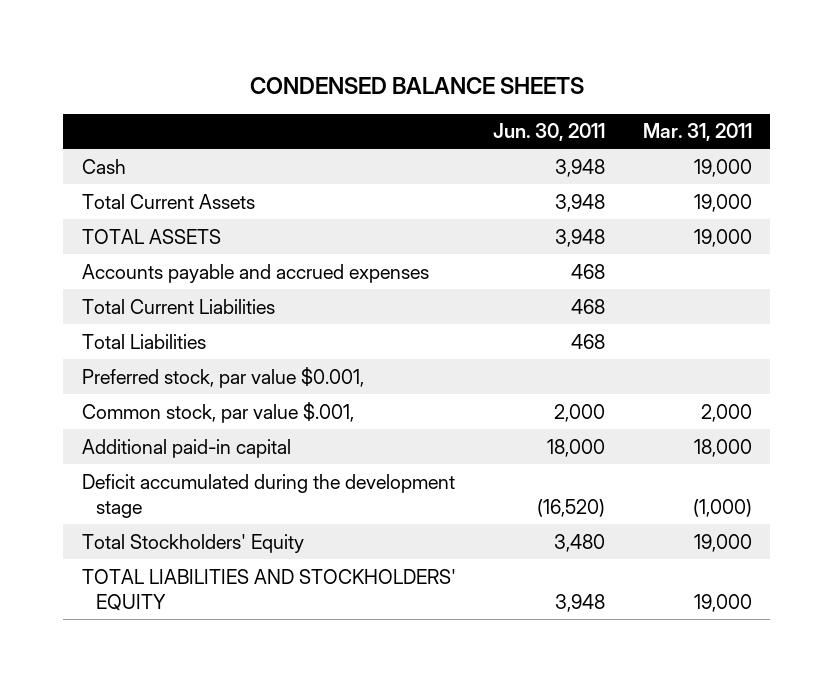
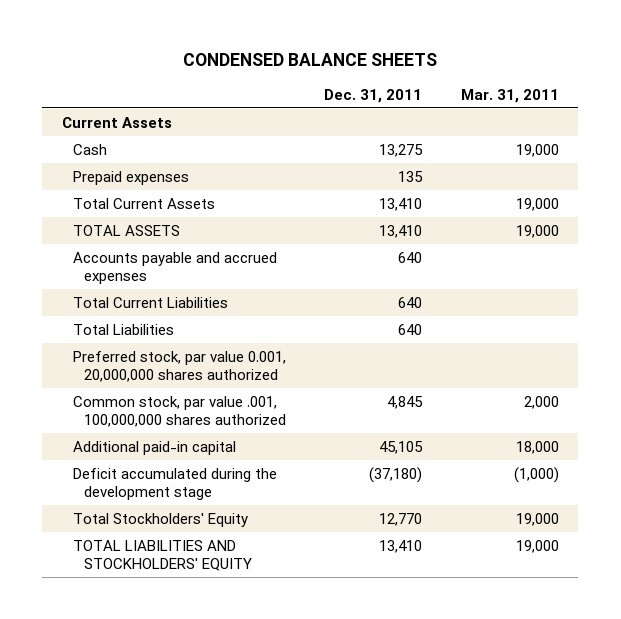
- | Jun. 30, 2011 | Mar. 31, 2011
+ | Dec. 31, 2011 | Mar. 31, 2011
+ Current Assets
+ Prepaid expenses | 135 |
- Preferred stock, par value $0.001,
- Common stock, par value $.001, | 2,000 | 2,000
+ Preferred stock, par value 0.001, 20,000,000 shares authorized
+ Common stock, par value .001, 100,000,000 shares authorized | 4,845 | 2,000

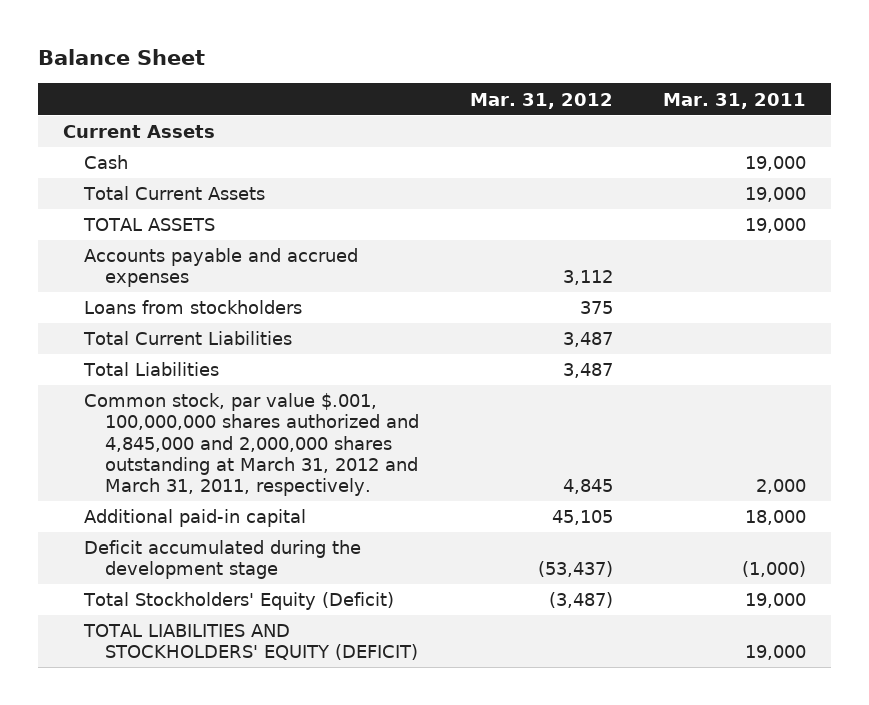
- CONDENSED BALANCE SHEETS
+ Balance Sheet
- | Dec. 31, 2011 | Mar. 31, 2011
+ | Mar. 31, 2012 | Mar. 31, 2011
- Prepaid expenses | 135 |
+ Loans from stockholders | 375 |
- Preferred stock, par value 0.001, 20,000,000 shares authorized
- Common stock, par value .001, 100,000,000 shares authorized | 4,845 | 2,000
+ Common stock, par value $.001, 100,000,000 shares authorized and 4,845,000 and 2,000,000 shares outstanding at March 31, 2012 and March 31, 2011, respectively. | 4,845 | 2,000
- Total Stockholders' Equity | 12,770 | 19,000
- TOTAL LIABILITIES AND STOCKHOLDERS' EQUITY | 13,410 | 19,000
+ Total Stockholders' Equity (Deficit) | (3,487) | 19,000
+ TOTAL LIABILITIES AND STOCKHOLDERS' EQUITY (DEFICIT) | | 19,000

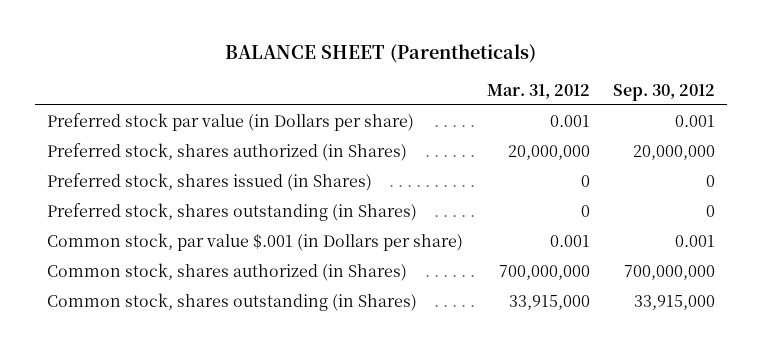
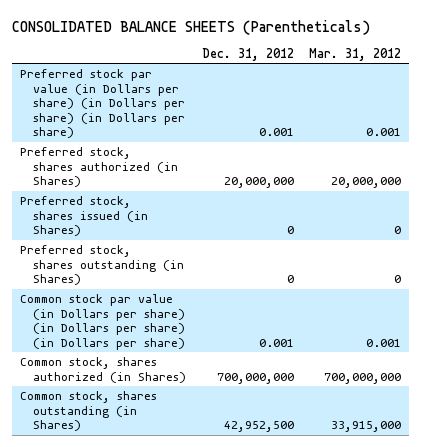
- BALANCE SHEET (Parentheticals)
+ CONSOLIDATED BALANCE SHEETS (Parentheticals)
- | Mar. 31, 2012 | Sep. 30, 2012
+ | Dec. 31, 2012 | Mar. 31, 2012
- Preferred stock par value (in Dollars per share) | 0.001 | 0.001
+ Preferred stock par value (in Dollars per share) (in Dollars per share) (in Dollars per share) | 0.001 | 0.001
- Common stock, par value $.001 (in Dollars per share) | 0.001 | 0.001
+ Common stock par value (in Dollars per share) (in Dollars per share) (in Dollars per share) | 0.001 | 0.001

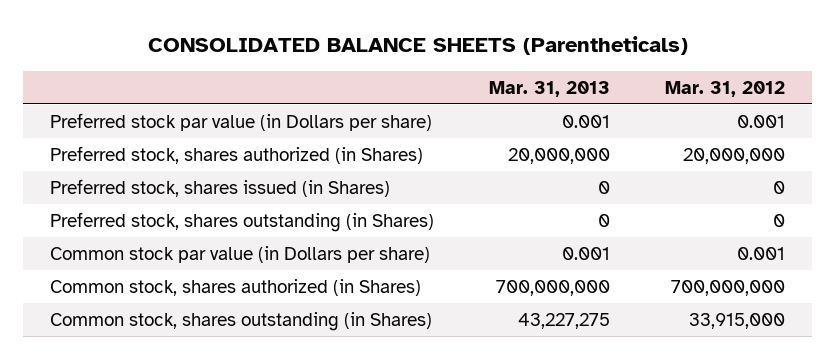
- | Dec. 31, 2012 | Mar. 31, 2012
+ | Mar. 31, 2013 | Mar. 31, 2012
- Preferred stock par value (in Dollars per share) (in Dollars per share) (in Dollars per share) | 0.001 | 0.001
+ Preferred stock par value (in Dollars per share) | 0.001 | 0.001
- Common stock par value (in Dollars per share) (in Dollars per share) (in Dollars per share) | 0.001 | 0.001
+ Common stock par value (in Dollars per share) | 0.001 | 0.001

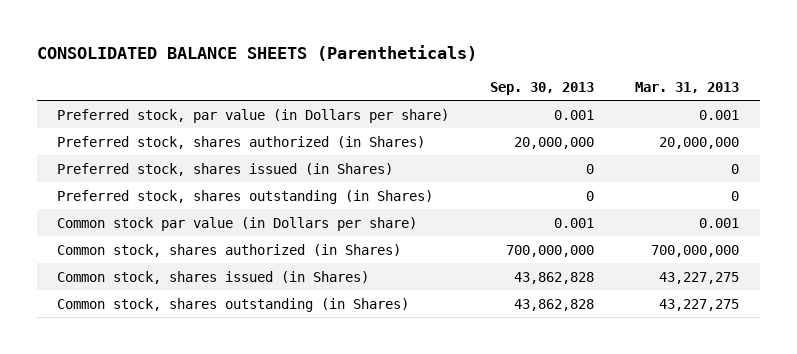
- | Mar. 31, 2013 | Mar. 31, 2012
+ | Sep. 30, 2013 | Mar. 31, 2013
- Preferred stock par value (in Dollars per share) | 0.001 | 0.001
+ Preferred stock, par value (in Dollars per share) | 0.001 | 0.001
+ Common stock, shares issued (in Shares) | 43,862,828 | 43,227,275

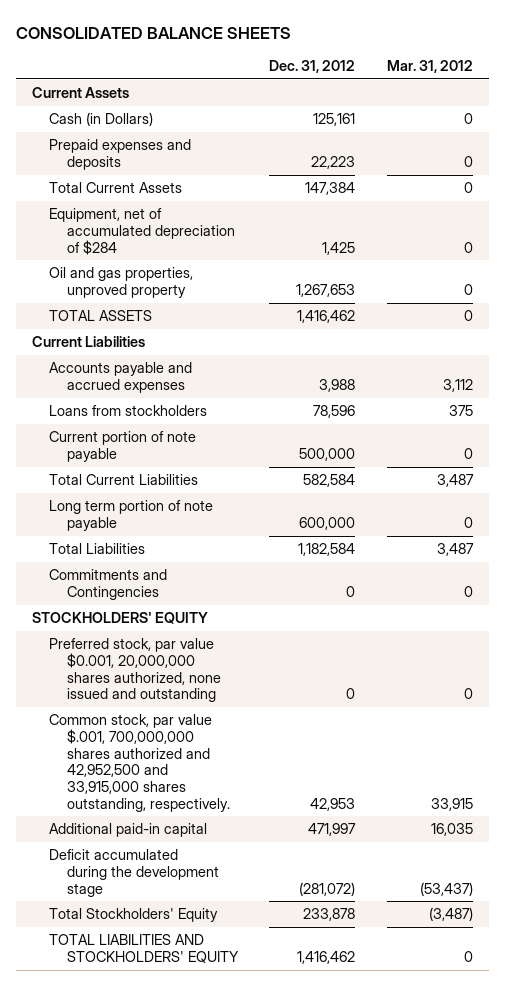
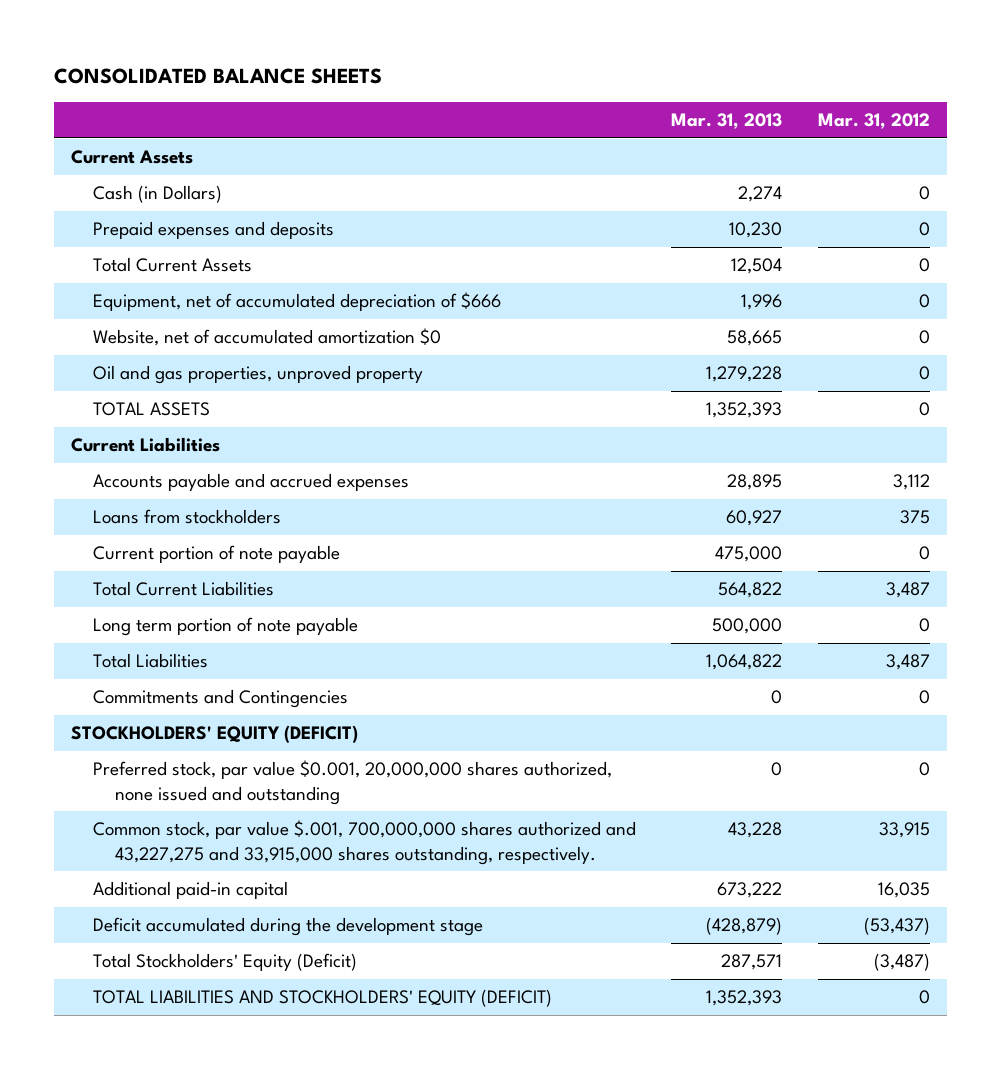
- | Dec. 31, 2012 | Mar. 31, 2012
+ | Mar. 31, 2013 | Mar. 31, 2012
- Equipment, net of accumulated depreciation of $284 | 1,425 | 0
+ Equipment, net of accumulated depreciation of $666 | 1,996 | 0
+ Website, net of accumulated amortization $0 | 58,665 | 0
- STOCKHOLDERS' EQUITY
+ STOCKHOLDERS' EQUITY (DEFICIT)
- Common stock, par value $.001, 700,000,000 shares authorized and 42,952,500 and 33,915,000 shares outstanding, respectively. | 42,953 | 33,915
+ Common stock, par value $.001, 700,000,000 shares authorized and 43,227,275 and 33,915,000 shares outstanding, respectively. | 43,228 | 33,915
- Total Stockholders' Equity | 233,878 | (3,487)
- TOTAL LIABILITIES AND STOCKHOLDERS' EQUITY | 1,416,462 | 0
+ Total Stockholders' Equity (Deficit) | 287,571 | (3,487)
+ TOTAL LIABILITIES AND STOCKHOLDERS' EQUITY (DEFICIT) | 1,352,393 | 0

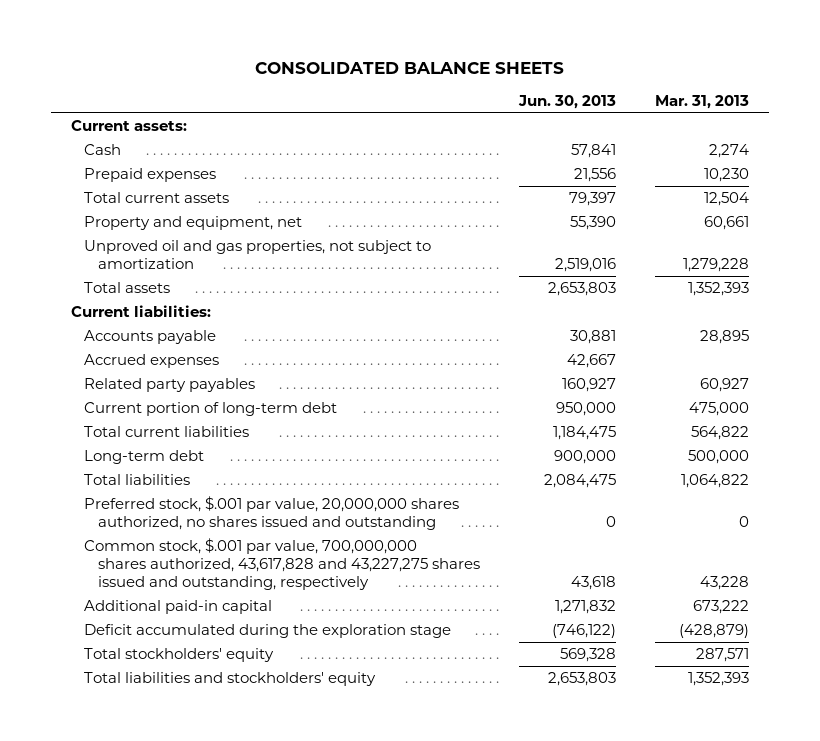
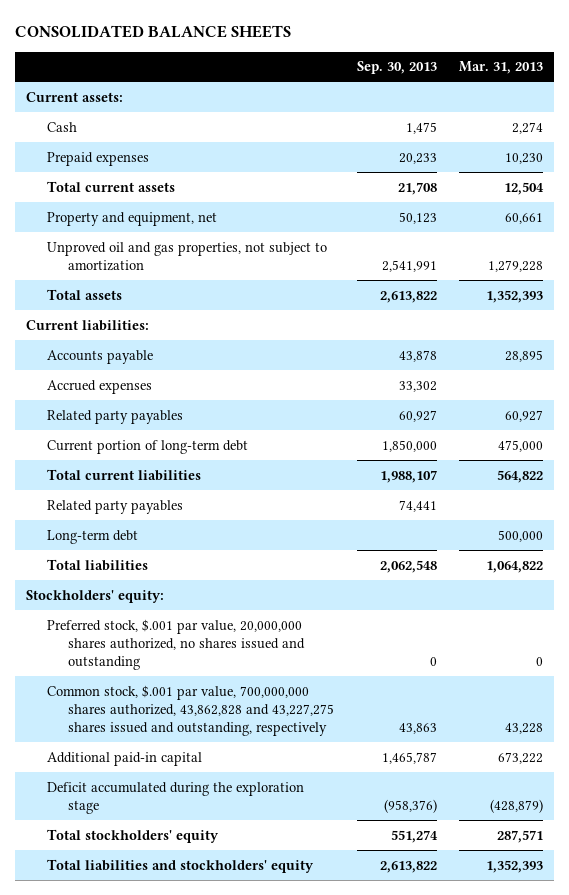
- | Jun. 30, 2013 | Mar. 31, 2013
+ | Sep. 30, 2013 | Mar. 31, 2013
+ Related party payables | 74,441 |
+ Stockholders' equity:
- Common stock, $.001 par value, 700,000,000 shares authorized, 43,617,828 and 43,227,275 shares issued and outstanding, respectively | 43,618 | 43,228
+ Common stock, $.001 par value, 700,000,000 shares authorized, 43,862,828 and 43,227,275 shares issued and outstanding, respectively | 43,863 | 43,228

